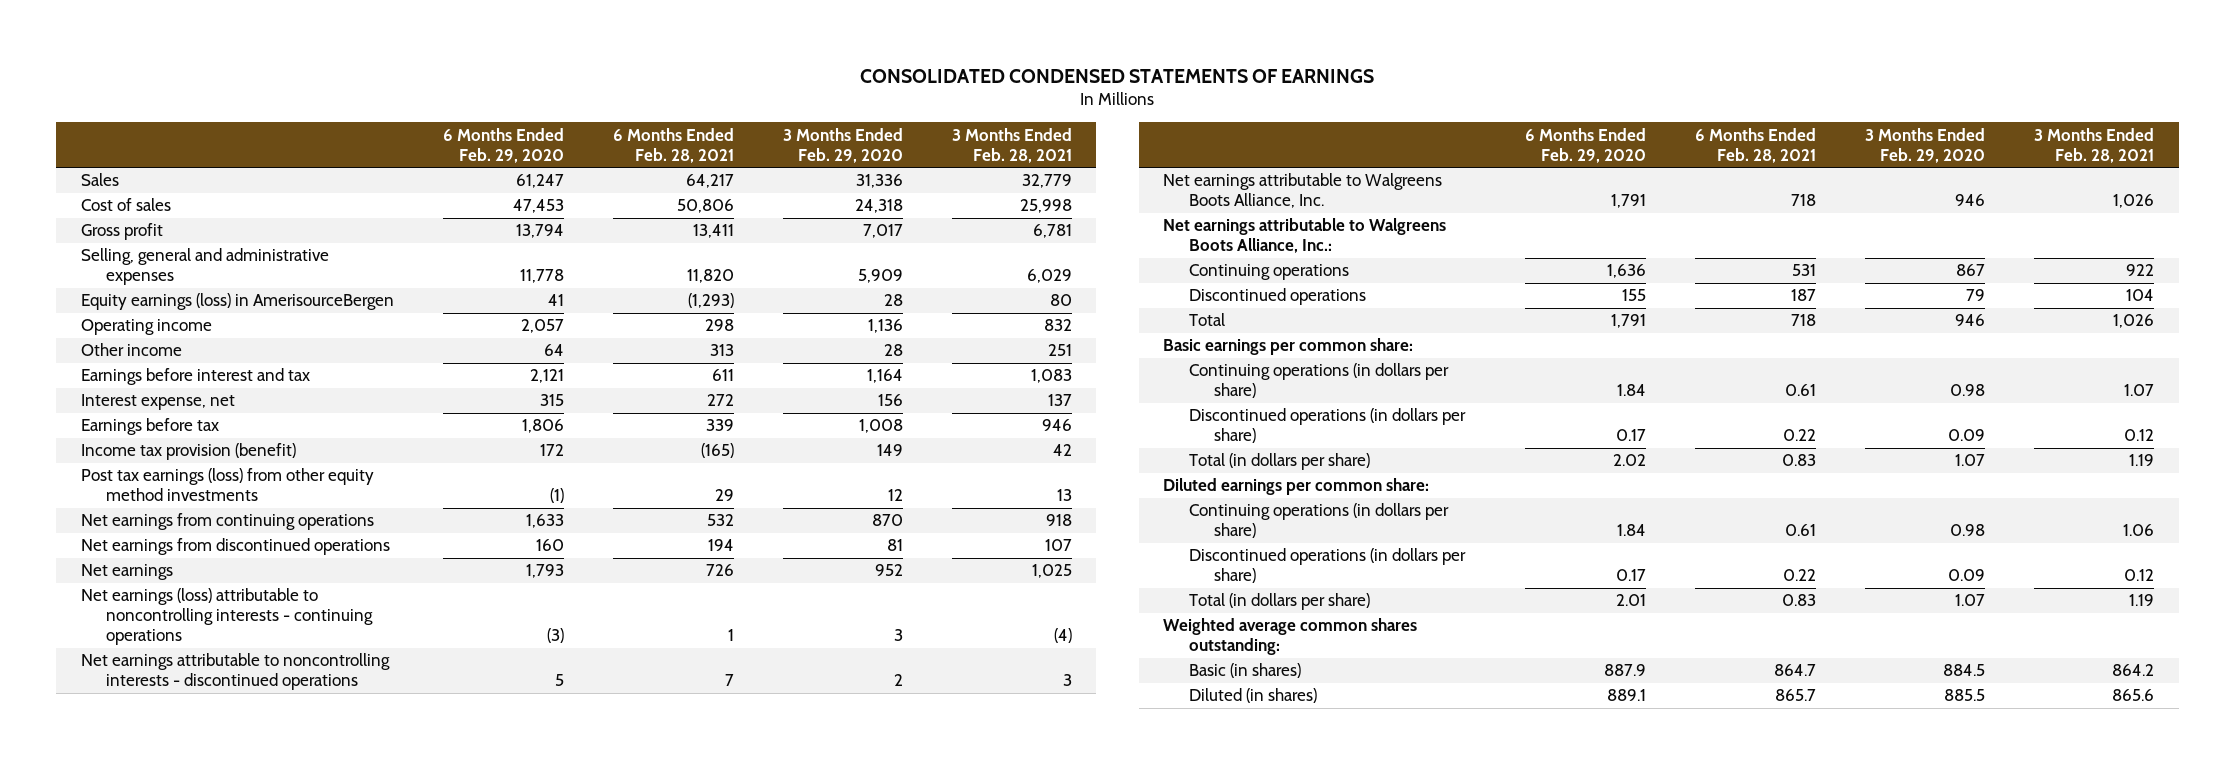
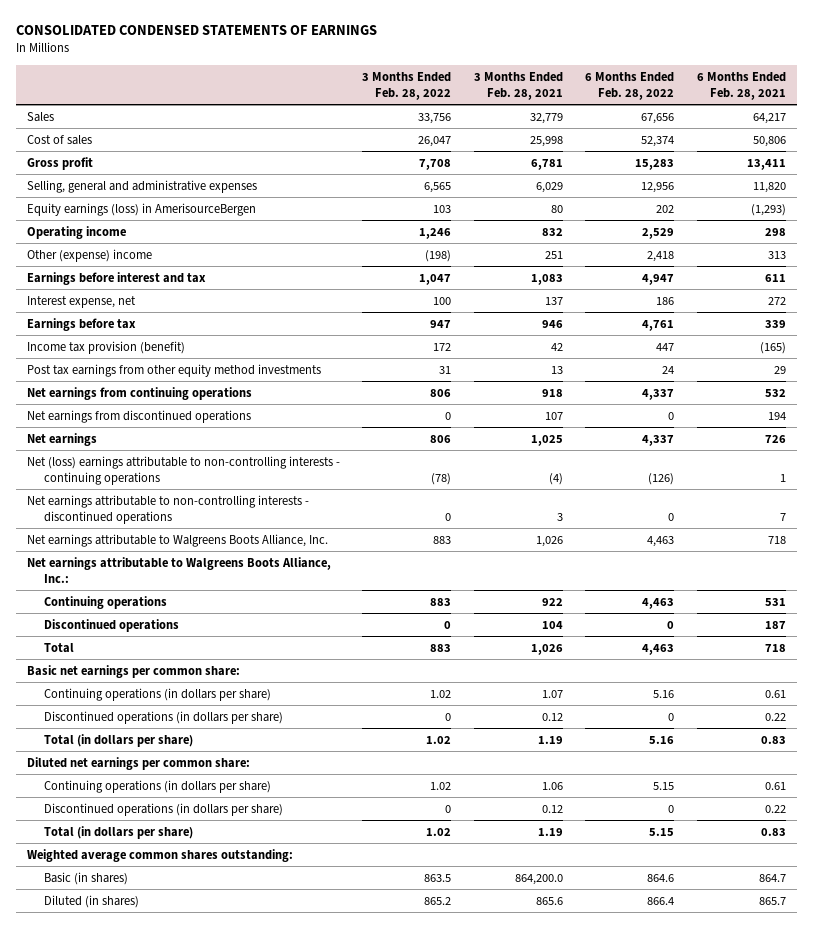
- | 6 Months Ended Feb. 29, 2020 | 6 Months Ended Feb. 28, 2021 | 3 Months Ended Feb. 29, 2020 | 3 Months Ended Feb. 28, 2021
+ | 3 Months Ended Feb. 28, 2022 | 3 Months Ended Feb. 28, 2021 | 6 Months Ended Feb. 28, 2022 | 6 Months Ended Feb. 28, 2021
- Other income | 64 | 313 | 28 | 251
+ Other (expense) income | (198) | 251 | 2,418 | 313
- Post tax earnings (loss) from other equity method investments | (1) | 29 | 12 | 13
+ Post tax earnings from other equity method investments | 31 | 13 | 24 | 29
- Net earnings (loss) attributable to noncontrolling interests - continuing operations | (3) | 1 | 3 | (4)
- Net earnings attributable to noncontrolling interests - discontinued operations | 5 | 7 | 2 | 3
+ Net (loss) earnings attributable to non-controlling interests - continuing operations | (78) | (4) | (126) | 1
+ Net earnings attributable to non-controlling interests - discontinued operations | 0 | 3 | 0 | 7
- Basic earnings per common share:
+ Basic net earnings per common share:
- Diluted earnings per common share:
+ Diluted net earnings per common share:
- Basic (in shares) | 887.9 | 864.7 | 884.5 | 864.2
+ Basic (in shares) | 863.5 | 864,200.0 | 864.6 | 864.7

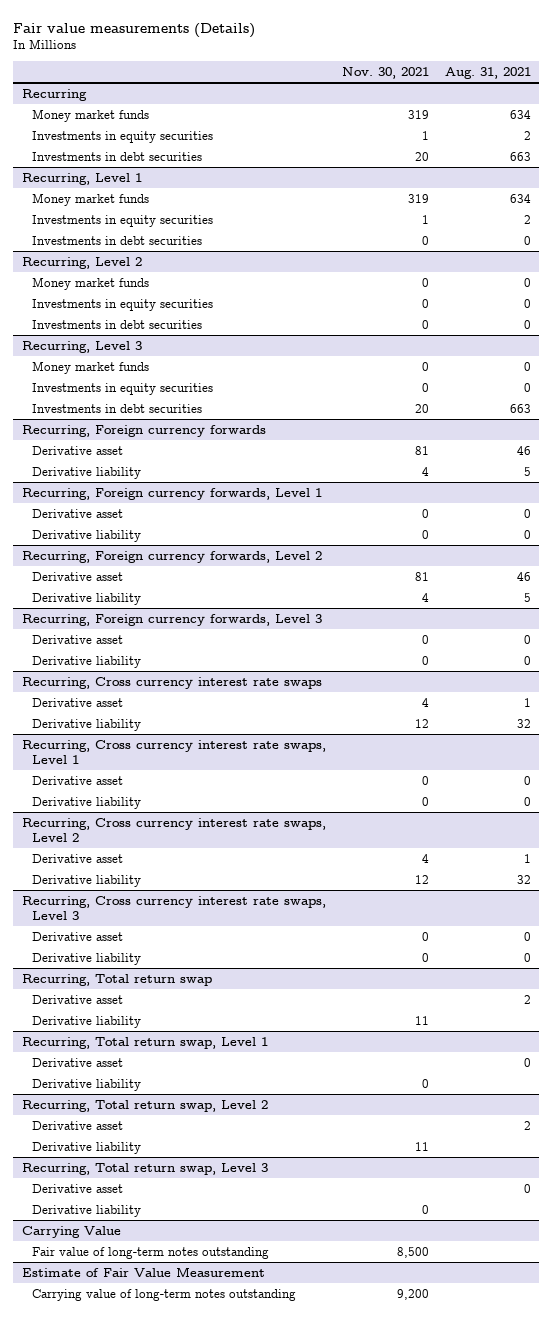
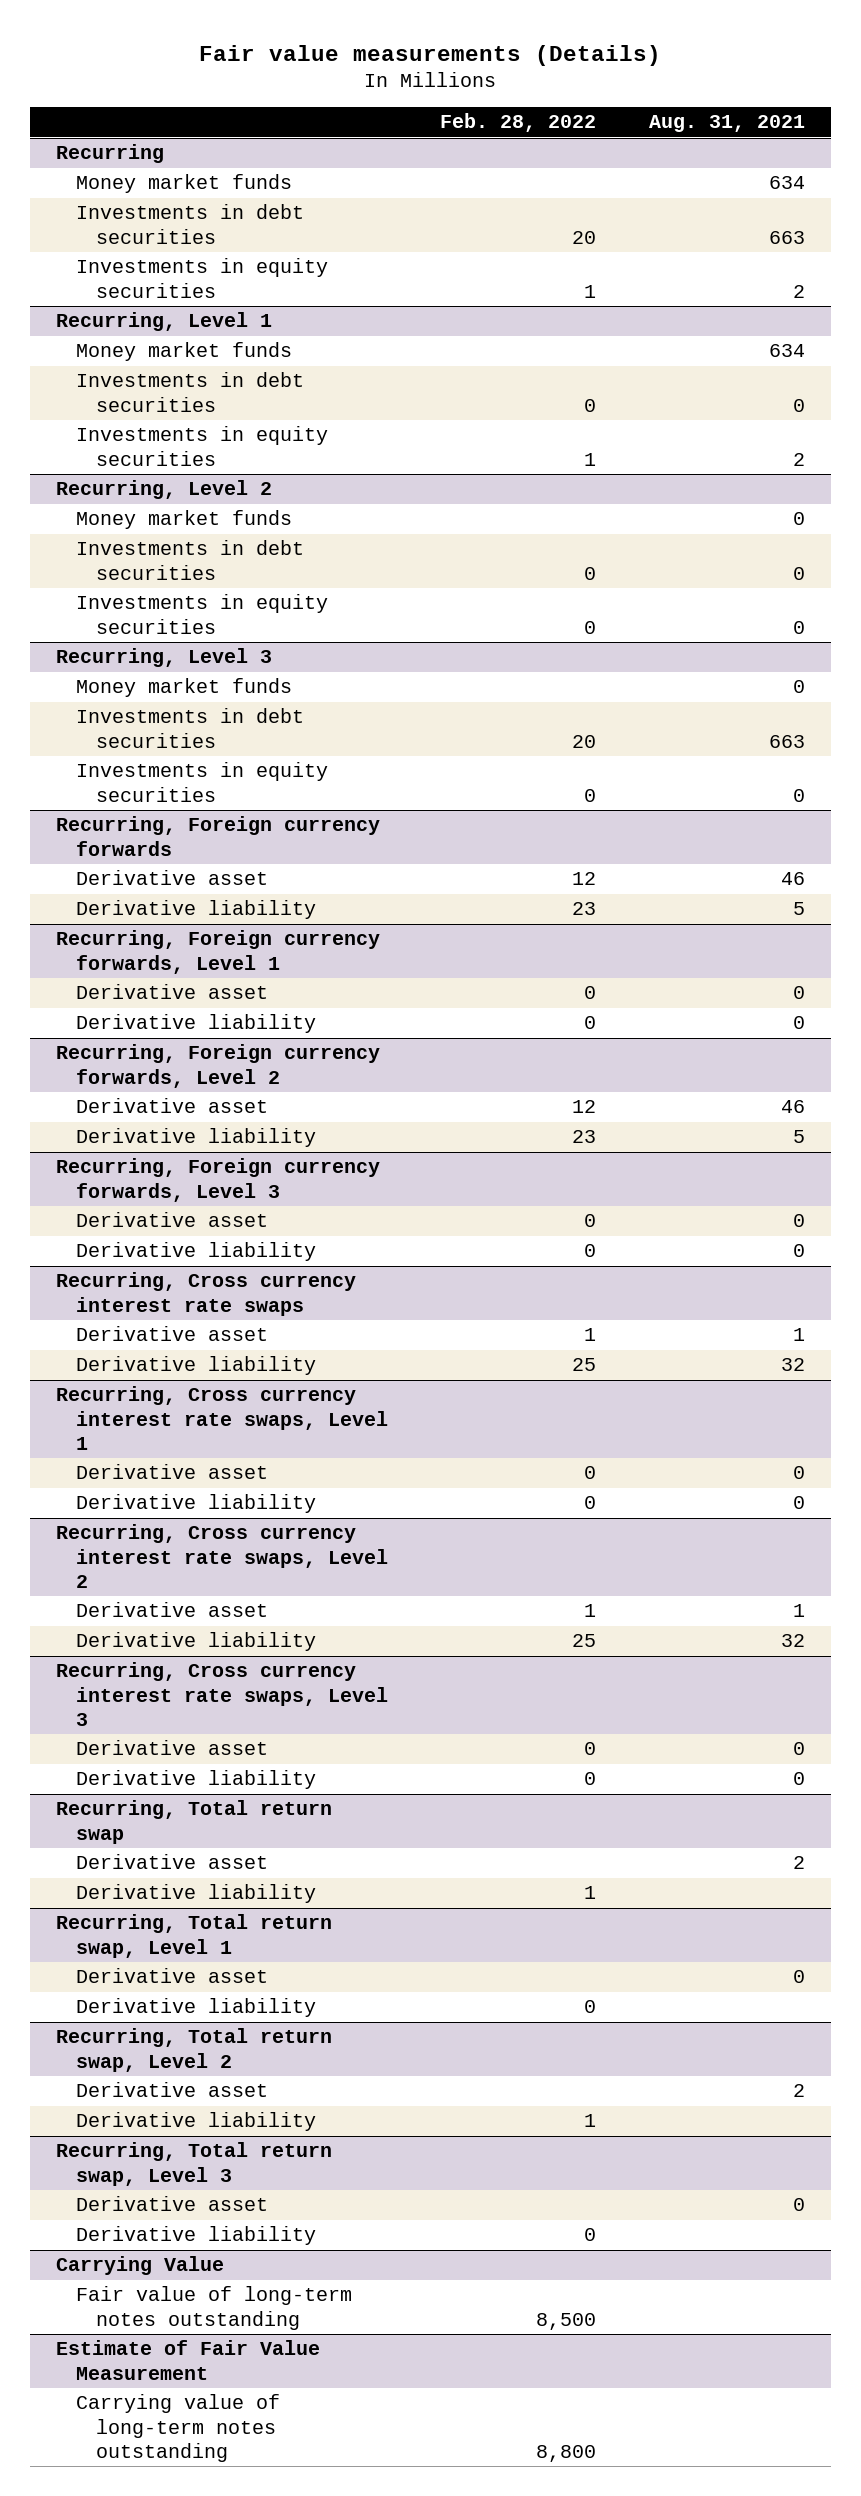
- | Nov. 30, 2021 | Aug. 31, 2021
+ | Feb. 28, 2022 | Aug. 31, 2021
@ Recurring
moved down: Investments in equity securities | 1 | 2
@ Recurring, Level 1
moved down: Investments in equity securities | 1 | 2
@ Recurring, Level 2
moved down: Investments in equity securities | 0 | 0
@ Recurring, Level 3
moved down: Investments in equity securities | 0 | 0

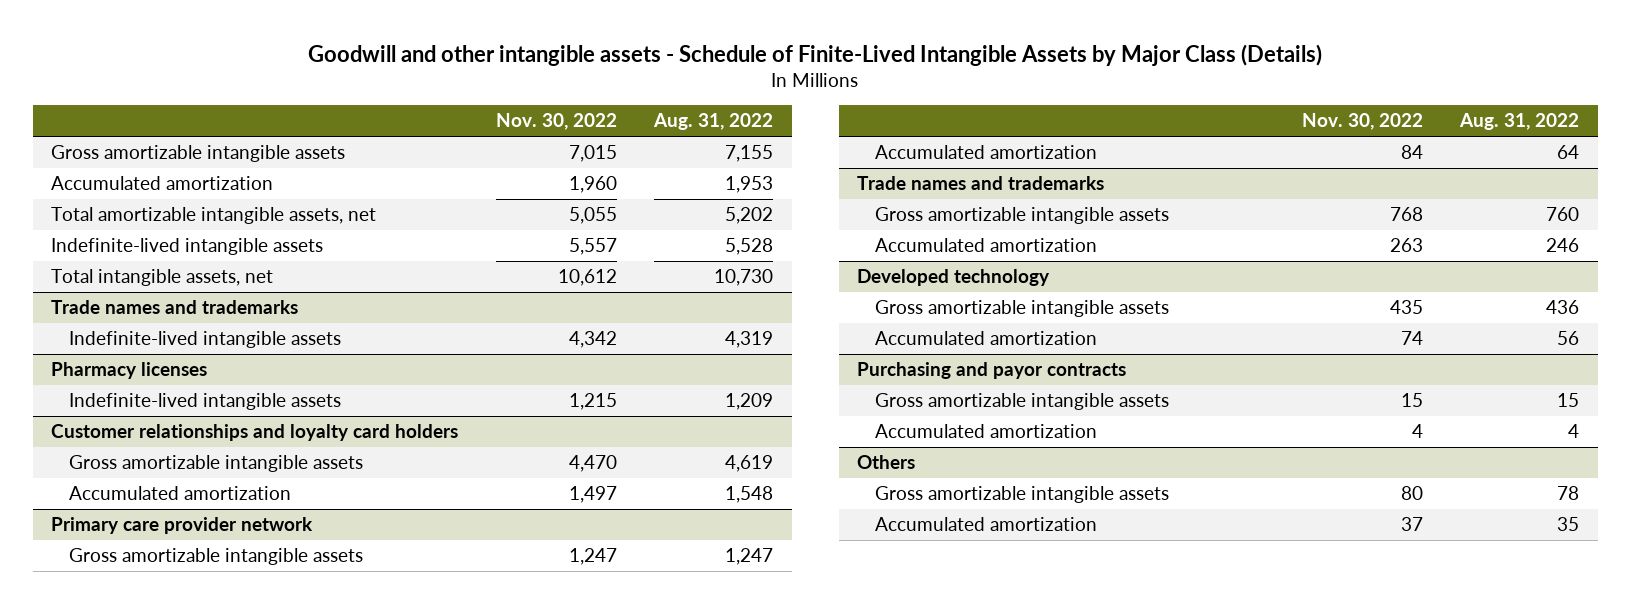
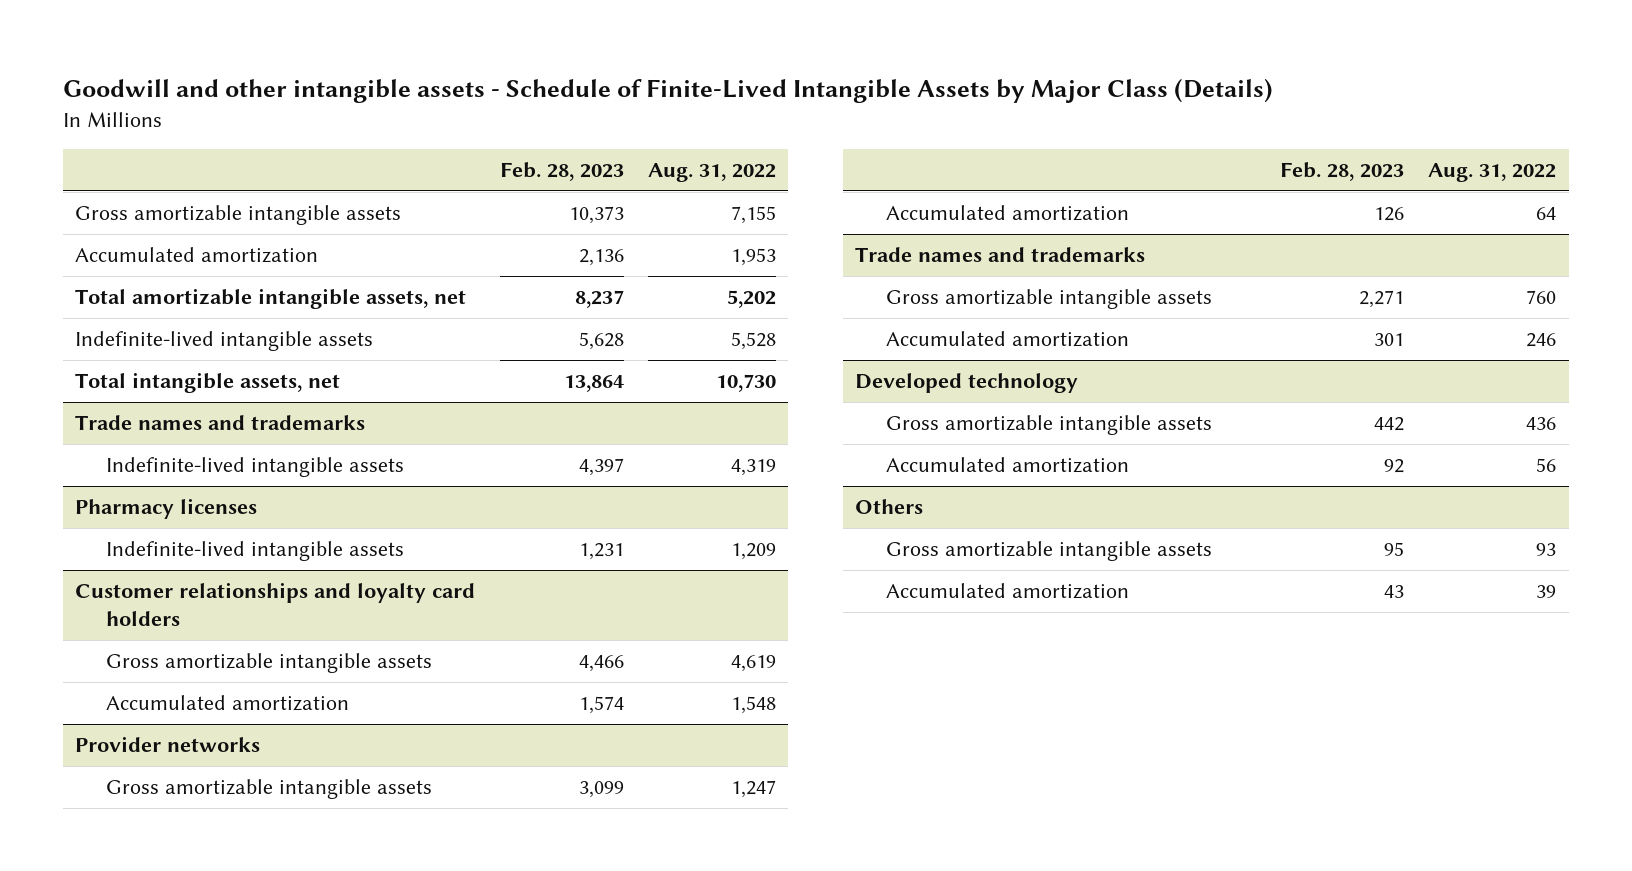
- | Nov. 30, 2022 | Aug. 31, 2022
+ | Feb. 28, 2023 | Aug. 31, 2022
- Primary care provider network
+ Provider networks
- Purchasing and payor contracts
- Gross amortizable intangible assets | 15 | 15
- Accumulated amortization | 4 | 4
@ Others
- Gross amortizable intangible assets | 80 | 78
- Accumulated amortization | 37 | 35
+ Gross amortizable intangible assets | 95 | 93
+ Accumulated amortization | 43 | 39

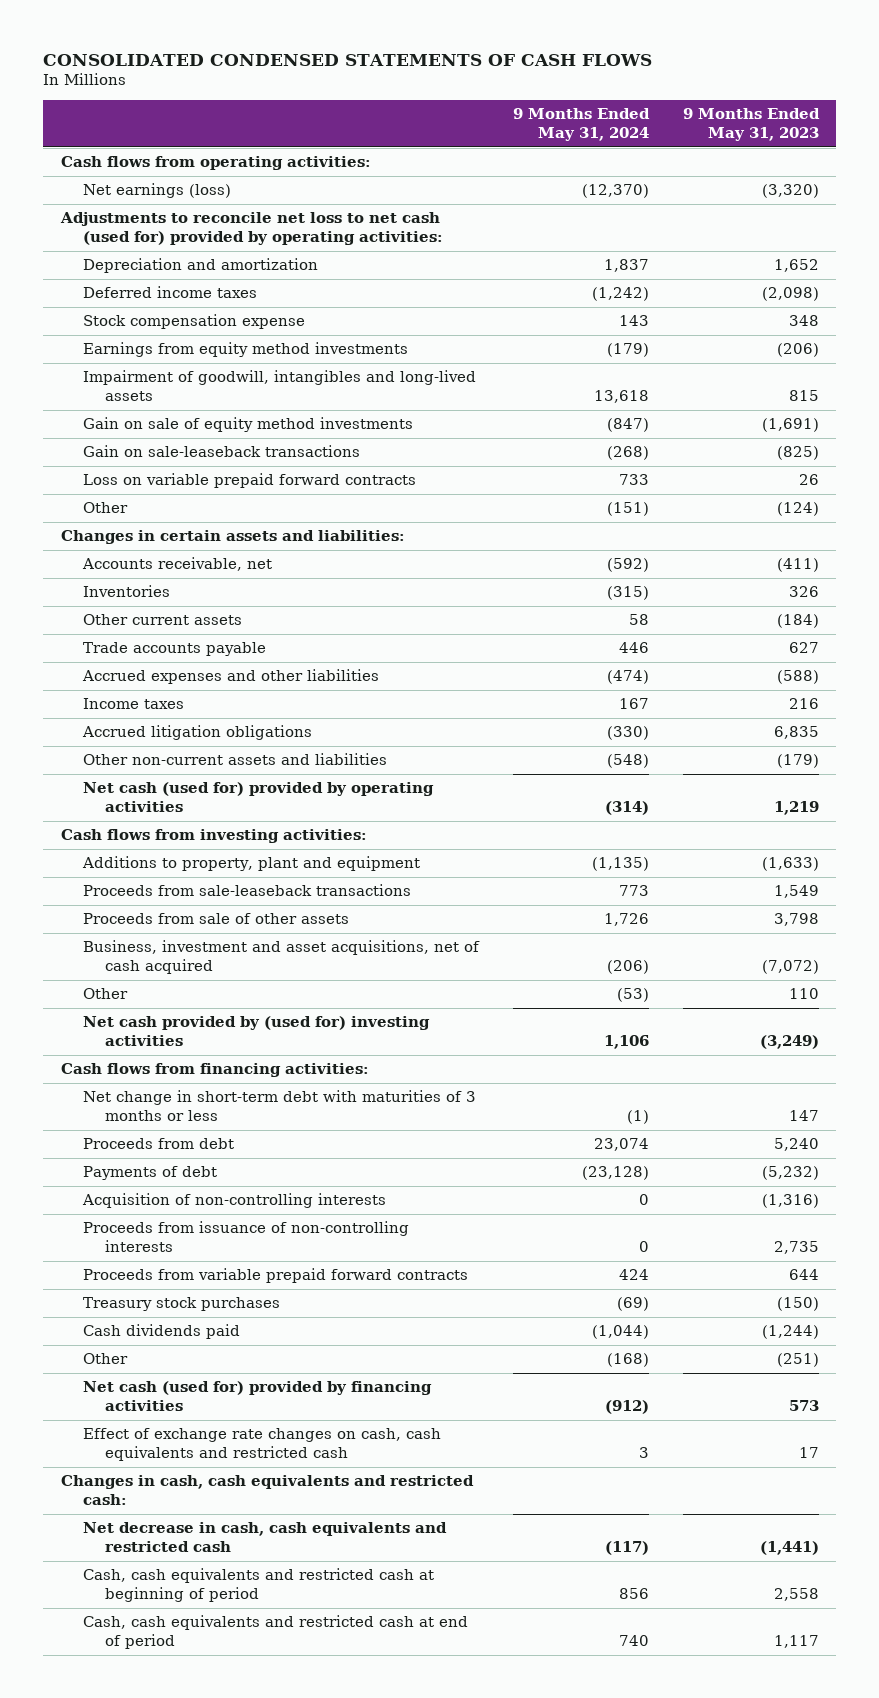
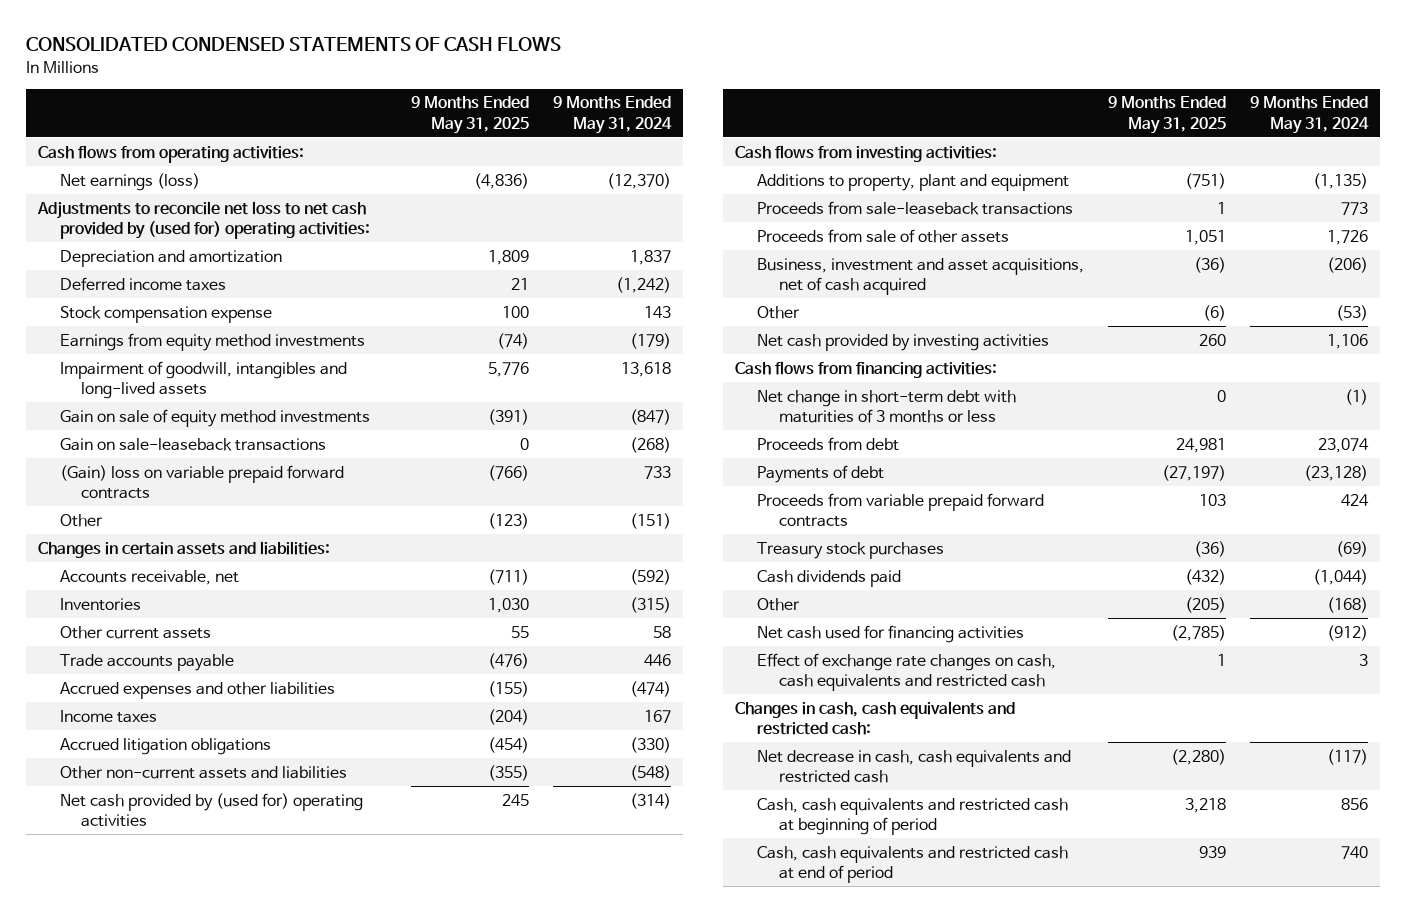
- | 9 Months Ended May 31, 2024 | 9 Months Ended May 31, 2023
+ | 9 Months Ended May 31, 2025 | 9 Months Ended May 31, 2024
- Adjustments to reconcile net loss to net cash (used for) provided by operating activities:
+ Adjustments to reconcile net loss to net cash provided by (used for) operating activities:
- Loss on variable prepaid forward contracts | 733 | 26
+ (Gain) loss on variable prepaid forward contracts | (766) | 733
- Net cash (used for) provided by operating activities | (314) | 1,219
+ Net cash provided by (used for) operating activities | 245 | (314)
- Net cash provided by (used for) investing activities | 1,106 | (3,249)
+ Net cash provided by investing activities | 260 | 1,106
- Acquisition of non-controlling interests | 0 | (1,316)
- Proceeds from issuance of non-controlling interests | 0 | 2,735
- Net cash (used for) provided by financing activities | (912) | 573
+ Net cash used for financing activities | (2,785) | (912)

